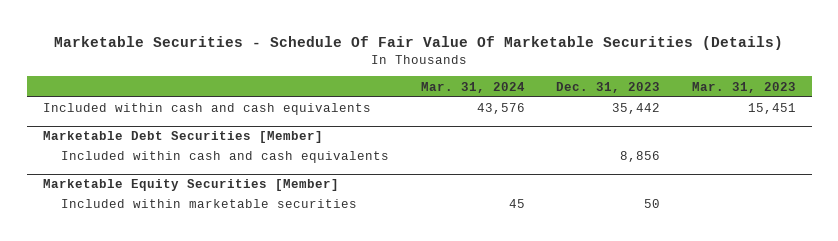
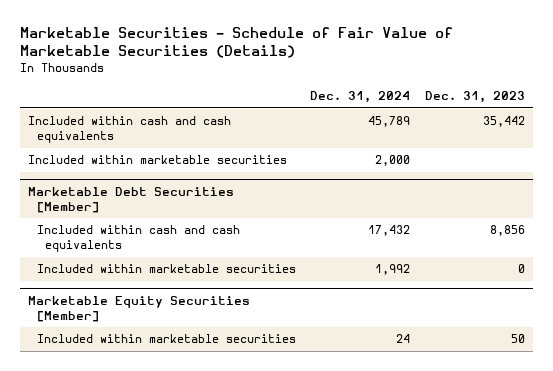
- Marketable Securities - Schedule Of Fair Value Of Marketable Securities (Details)
+ Marketable Securities - Schedule of Fair Value of Marketable Securities (Details)
- | Mar. 31, 2024 | Dec. 31, 2023 | Mar. 31, 2023
+ | Dec. 31, 2024 | Dec. 31, 2023
+ Included within marketable securities | 2,000 |
@ Marketable Debt Securities [Member]
+ Included within marketable securities | 1,992 | 0

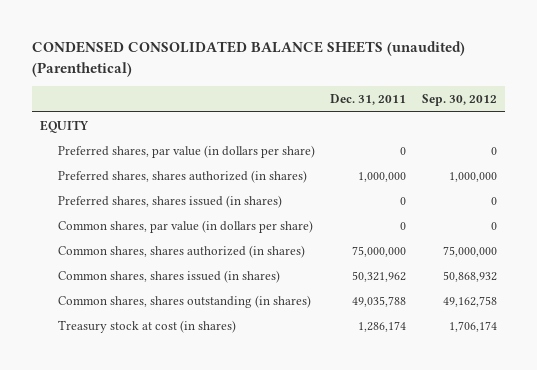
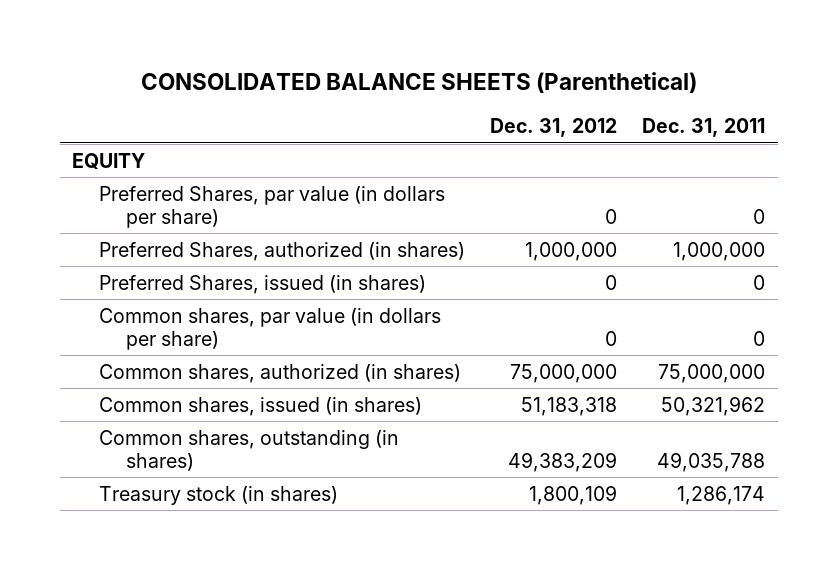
- CONDENSED CONSOLIDATED BALANCE SHEETS (unaudited) (Parenthetical)
+ CONSOLIDATED BALANCE SHEETS (Parenthetical)
- | Dec. 31, 2011 | Sep. 30, 2012
+ | Dec. 31, 2012 | Dec. 31, 2011
- Preferred shares, par value (in dollars per share) | 0 | 0
- Preferred shares, shares authorized (in shares) | 1,000,000 | 1,000,000
- Preferred shares, shares issued (in shares) | 0 | 0
+ Preferred Shares, par value (in dollars per share) | 0 | 0
+ Preferred Shares, authorized (in shares) | 1,000,000 | 1,000,000
+ Preferred Shares, issued (in shares) | 0 | 0
- Common shares, shares authorized (in shares) | 75,000,000 | 75,000,000
- Common shares, shares issued (in shares) | 50,321,962 | 50,868,932
- Common shares, shares outstanding (in shares) | 49,035,788 | 49,162,758
- Treasury stock at cost (in shares) | 1,286,174 | 1,706,174
+ Common shares, authorized (in shares) | 75,000,000 | 75,000,000
+ Common shares, issued (in shares) | 51,183,318 | 50,321,962
+ Common shares, outstanding (in shares) | 49,383,209 | 49,035,788
+ Treasury stock (in shares) | 1,800,109 | 1,286,174

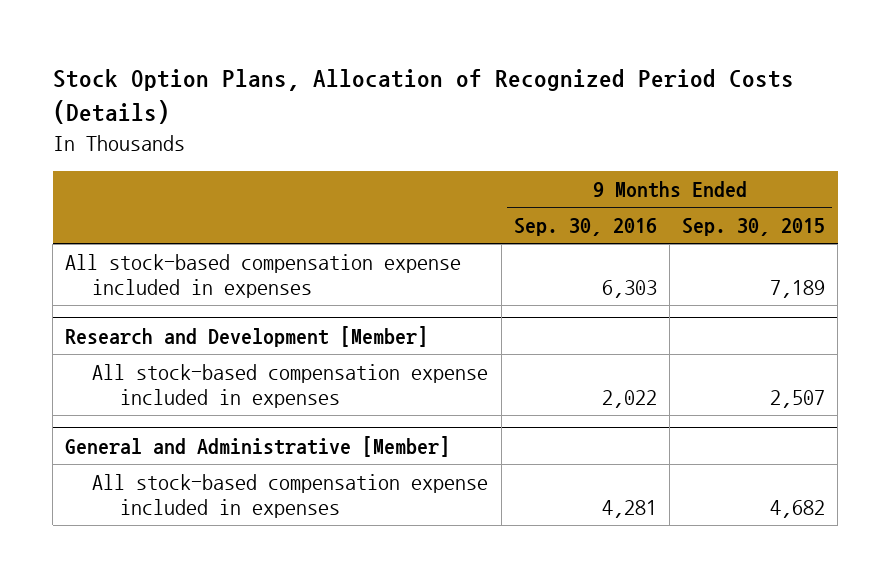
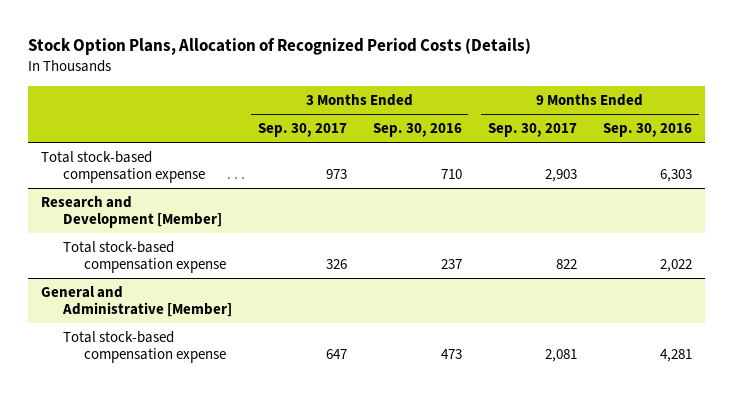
- | 9 Months Ended Sep. 30, 2016 | 9 Months Ended Sep. 30, 2015
+ | 3 Months Ended Sep. 30, 2017 | 3 Months Ended Sep. 30, 2016 | 9 Months Ended Sep. 30, 2017 | 9 Months Ended Sep. 30, 2016
- All stock-based compensation expense included in expenses | 6,303 | 7,189
+ Total stock-based compensation expense | 973 | 710 | 2,903 | 6,303
@ Research and Development [Member]
- All stock-based compensation expense included in expenses | 2,022 | 2,507
+ Total stock-based compensation expense | 326 | 237 | 822 | 2,022
@ General and Administrative [Member]
- All stock-based compensation expense included in expenses | 4,281 | 4,682
+ Total stock-based compensation expense | 647 | 473 | 2,081 | 4,281

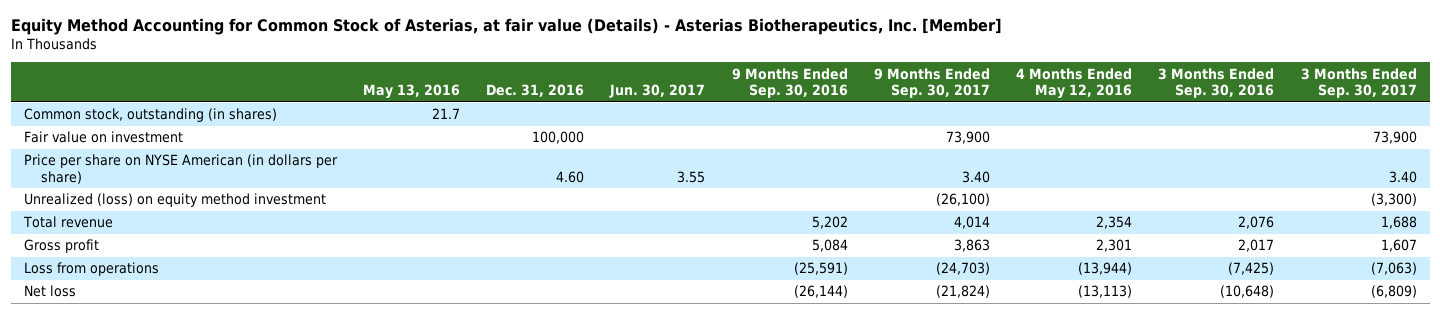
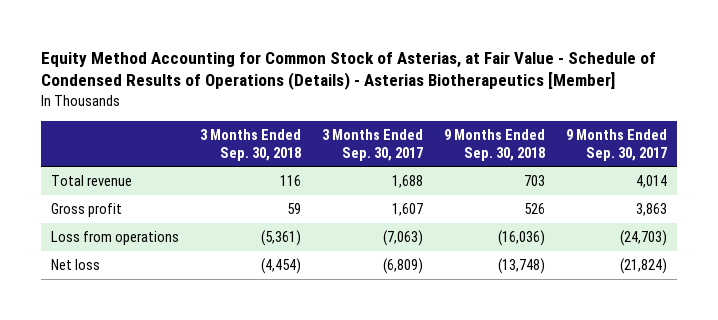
- Equity Method Accounting for Common Stock of Asterias, at fair value (Details) - Asterias Biotherapeutics, Inc. [Member]
+ Equity Method Accounting for Common Stock of Asterias, at Fair Value - Schedule of Condensed Results of Operations (Details) - Asterias Biotherapeutics [Member]
- | May 13, 2016 | Dec. 31, 2016 | Jun. 30, 2017 | 9 Months Ended Sep. 30, 2016 | 9 Months Ended Sep. 30, 2017 | 4 Months Ended May 12, 2016 | 3 Months Ended Sep. 30, 2016 | 3 Months Ended Sep. 30, 2017
+ | 3 Months Ended Sep. 30, 2018 | 3 Months Ended Sep. 30, 2017 | 9 Months Ended Sep. 30, 2018 | 9 Months Ended Sep. 30, 2017
- Common stock, outstanding (in shares) | 21.7 | | | | | | |
- Fair value on investment | | 100,000 | | | 73,900 | | | 73,900
- Price per share on NYSE American (in dollars per share) | | 4.60 | 3.55 | | 3.40 | | | 3.40
- Unrealized (loss) on equity method investment | | | | | (26,100) | | | (3,300)

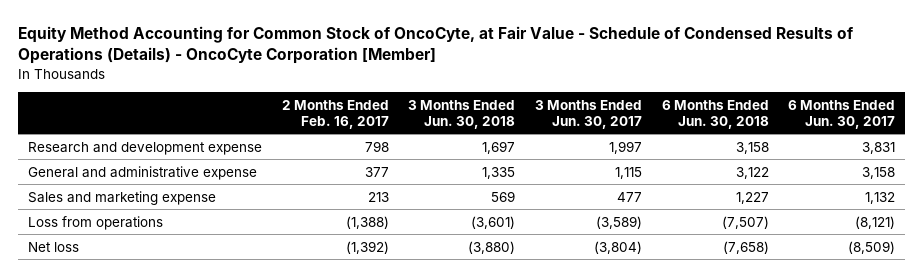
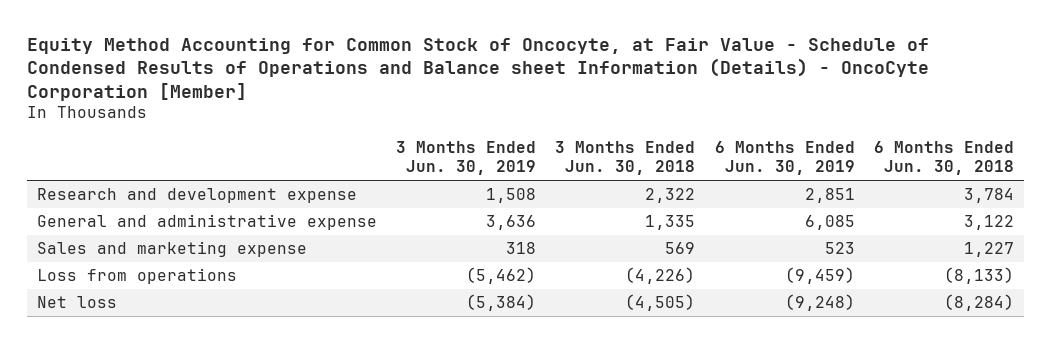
- Equity Method Accounting for Common Stock of OncoCyte, at Fair Value - Schedule of Condensed Results of Operations (Details) - OncoCyte Corporation [Member]
+ Equity Method Accounting for Common Stock of Oncocyte, at Fair Value - Schedule of Condensed Results of Operations and Balance sheet Information (Details) - OncoCyte Corporation [Member]
- | 2 Months Ended Feb. 16, 2017 | 3 Months Ended Jun. 30, 2018 | 3 Months Ended Jun. 30, 2017 | 6 Months Ended Jun. 30, 2018 | 6 Months Ended Jun. 30, 2017
+ | 3 Months Ended Jun. 30, 2019 | 3 Months Ended Jun. 30, 2018 | 6 Months Ended Jun. 30, 2019 | 6 Months Ended Jun. 30, 2018
- Research and development expense | 798 | 1,697 | 1,997 | 3,158 | 3,831
+ Research and development expense | 1,508 | 2,322 | 2,851 | 3,784
- Loss from operations | (1,388) | (3,601) | (3,589) | (7,507) | (8,121)
- Net loss | (1,392) | (3,880) | (3,804) | (7,658) | (8,509)
+ Loss from operations | (5,462) | (4,226) | (9,459) | (8,133)
+ Net loss | (5,384) | (4,505) | (9,248) | (8,284)

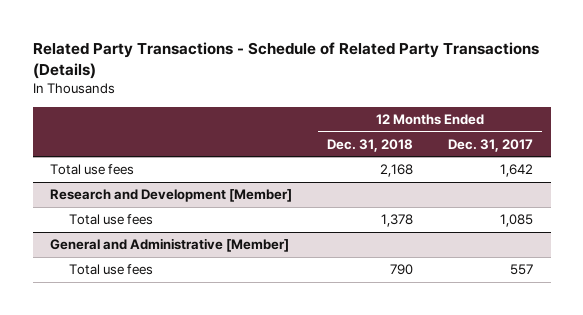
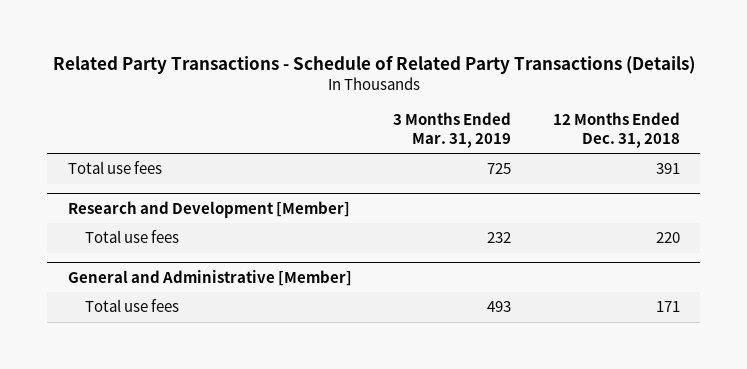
- | 12 Months Ended Dec. 31, 2018 | 12 Months Ended Dec. 31, 2017
+ | 3 Months Ended Mar. 31, 2019 | 12 Months Ended Dec. 31, 2018
- Total use fees | 2,168 | 1,642
+ Total use fees | 725 | 391
@ Research and Development [Member]
- Total use fees | 1,378 | 1,085
+ Total use fees | 232 | 220
@ General and Administrative [Member]
- Total use fees | 790 | 557
+ Total use fees | 493 | 171

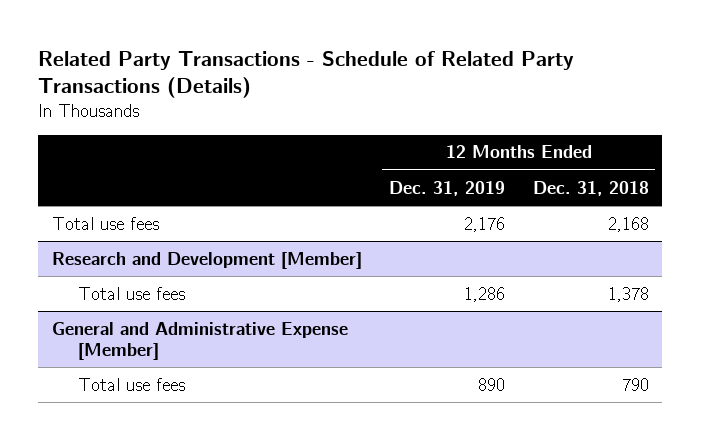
- | 3 Months Ended Mar. 31, 2019 | 12 Months Ended Dec. 31, 2018
+ | 12 Months Ended Dec. 31, 2019 | 12 Months Ended Dec. 31, 2018
- Total use fees | 725 | 391
+ Total use fees | 2,176 | 2,168
@ Research and Development [Member]
- Total use fees | 232 | 220
- General and Administrative [Member]
- Total use fees | 493 | 171
@ Research and Development [Member]
+ Total use fees | 1,286 | 1,378
+ General and Administrative Expense [Member]
+ Total use fees | 890 | 790

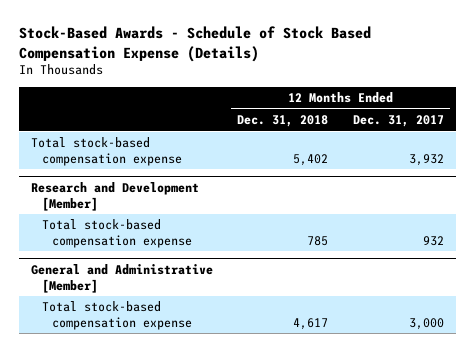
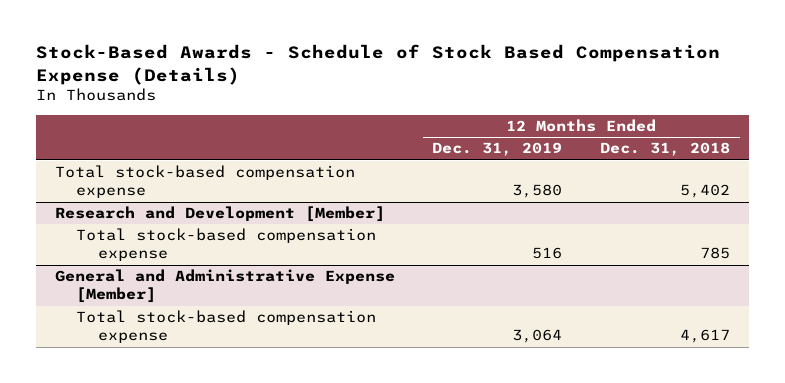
- | 12 Months Ended Dec. 31, 2018 | 12 Months Ended Dec. 31, 2017
+ | 12 Months Ended Dec. 31, 2019 | 12 Months Ended Dec. 31, 2018
- General and Administrative [Member]
+ General and Administrative Expense [Member]

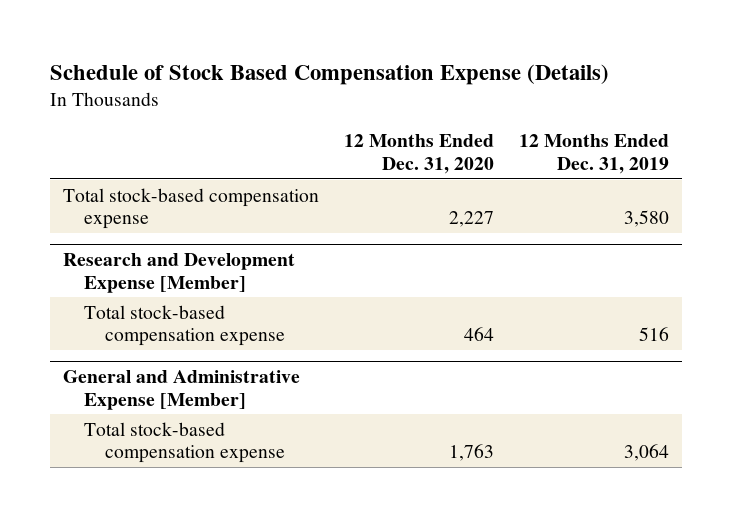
- Stock-Based Awards - Schedule of Stock Based Compensation Expense (Details)
+ Schedule of Stock Based Compensation Expense (Details)
- | 12 Months Ended Dec. 31, 2019 | 12 Months Ended Dec. 31, 2018
+ | 12 Months Ended Dec. 31, 2020 | 12 Months Ended Dec. 31, 2019
- Research and Development [Member]
+ Research and Development Expense [Member]

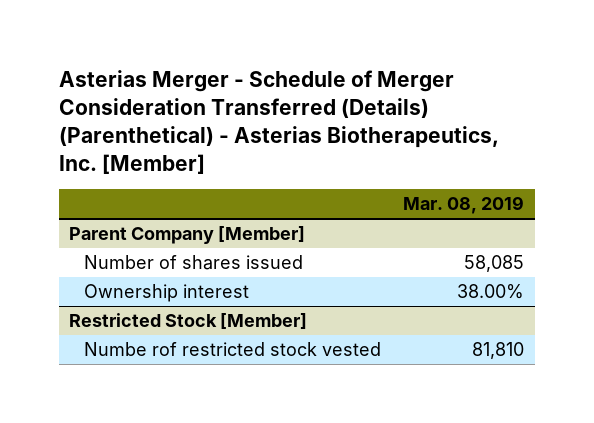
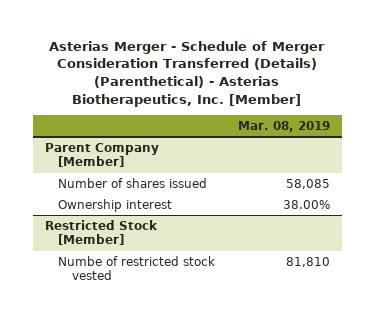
@ Restricted Stock [Member]
- Numbe rof restricted stock vested | 81,810
+ Numbe of restricted stock vested | 81,810

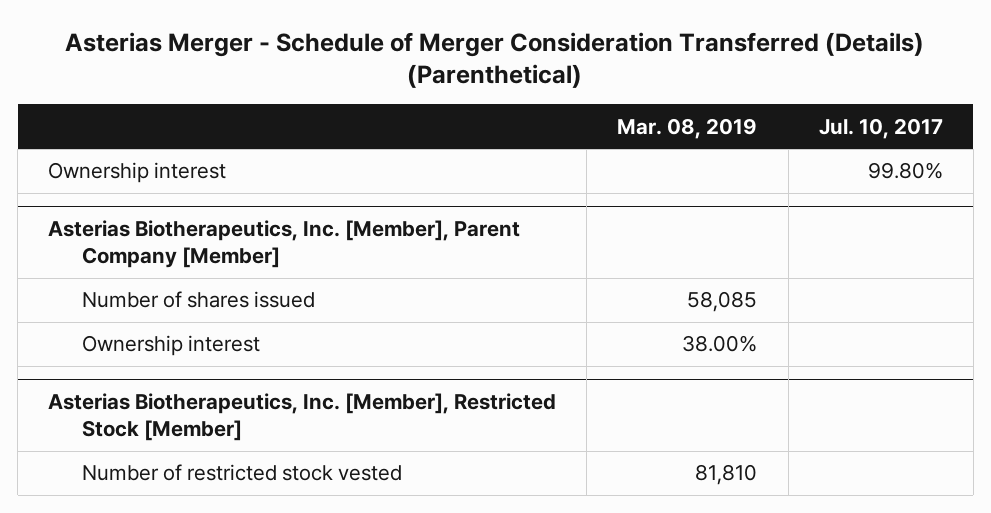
- Asterias Merger - Schedule of Merger Consideration Transferred (Details) (Parenthetical) - Asterias Biotherapeutics, Inc. [Member]
+ Asterias Merger - Schedule of Merger Consideration Transferred (Details) (Parenthetical)
- | Mar. 08, 2019
+ | Mar. 08, 2019 | Jul. 10, 2017
- Parent Company [Member]
+ Ownership interest | | 99.80%
+ Asterias Biotherapeutics, Inc. [Member], Parent Company [Member]
- Restricted Stock [Member]
- Numbe of restricted stock vested | 81,810
+ Asterias Biotherapeutics, Inc. [Member], Restricted Stock [Member]
+ Number of restricted stock vested | 81,810 |

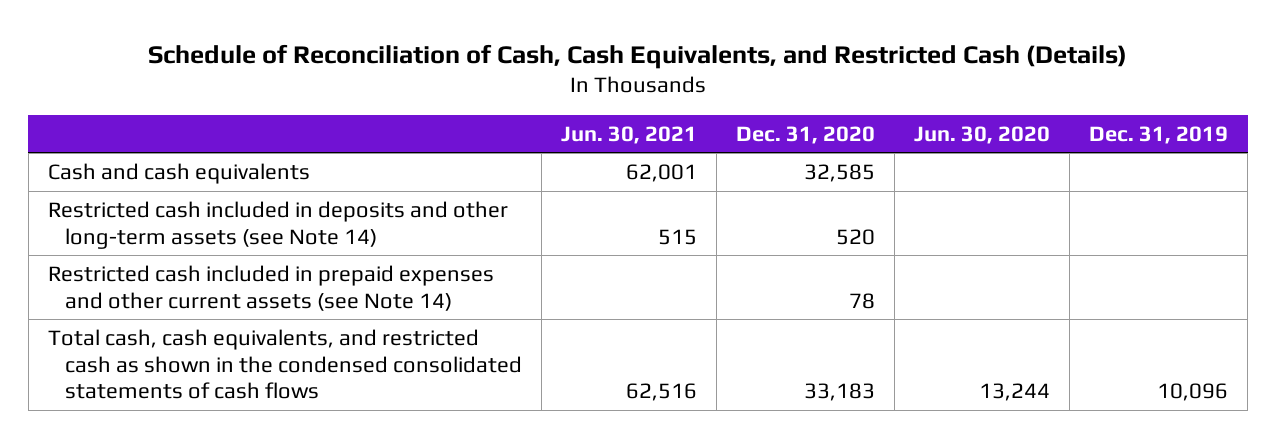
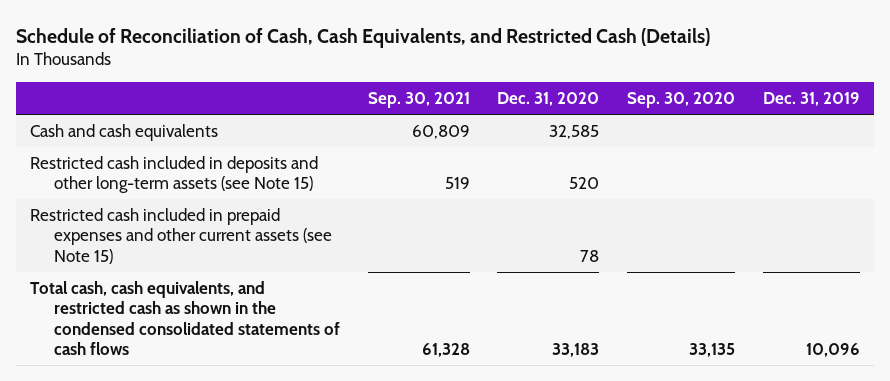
- | Jun. 30, 2021 | Dec. 31, 2020 | Jun. 30, 2020 | Dec. 31, 2019
+ | Sep. 30, 2021 | Dec. 31, 2020 | Sep. 30, 2020 | Dec. 31, 2019
- Restricted cash included in deposits and other long-term assets (see Note 14) | 515 | 520 | |
- Restricted cash included in prepaid expenses and other current assets (see Note 14) | | 78 | |
+ Restricted cash included in deposits and other long-term assets (see Note 15) | 519 | 520 | |
+ Restricted cash included in prepaid expenses and other current assets (see Note 15) | | 78 | |

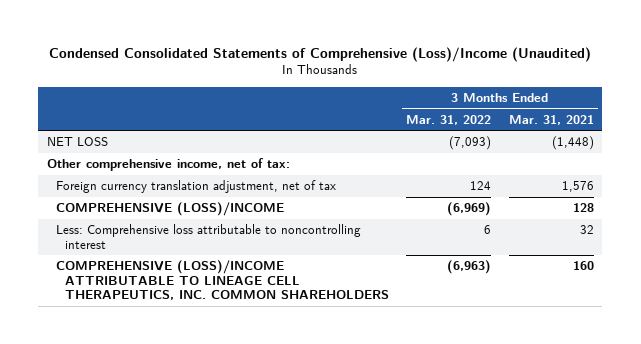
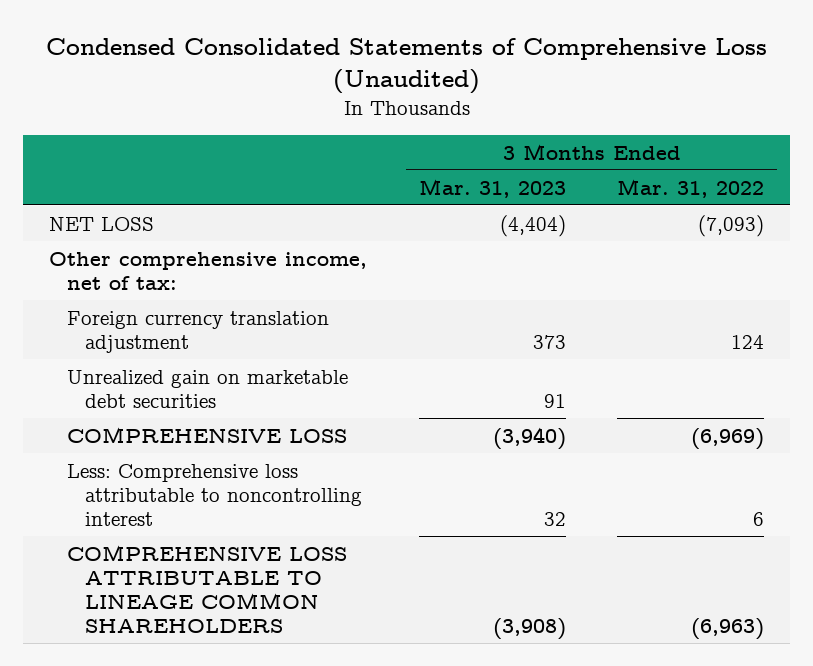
- Condensed Consolidated Statements of Comprehensive (Loss)/Income (Unaudited)
+ Condensed Consolidated Statements of Comprehensive Loss (Unaudited)
- | 3 Months Ended Mar. 31, 2022 | 3 Months Ended Mar. 31, 2021
+ | 3 Months Ended Mar. 31, 2023 | 3 Months Ended Mar. 31, 2022
- Foreign currency translation adjustment, net of tax | 124 | 1,576
- COMPREHENSIVE (LOSS)/INCOME | (6,969) | 128
+ Foreign currency translation adjustment | 373 | 124
+ Unrealized gain on marketable debt securities | 91 |
+ COMPREHENSIVE LOSS | (3,940) | (6,969)
- COMPREHENSIVE (LOSS)/INCOME ATTRIBUTABLE TO LINEAGE CELL THERAPEUTICS, INC. COMMON SHAREHOLDERS | (6,963) | 160
+ COMPREHENSIVE LOSS ATTRIBUTABLE TO LINEAGE COMMON SHAREHOLDERS | (3,908) | (6,963)

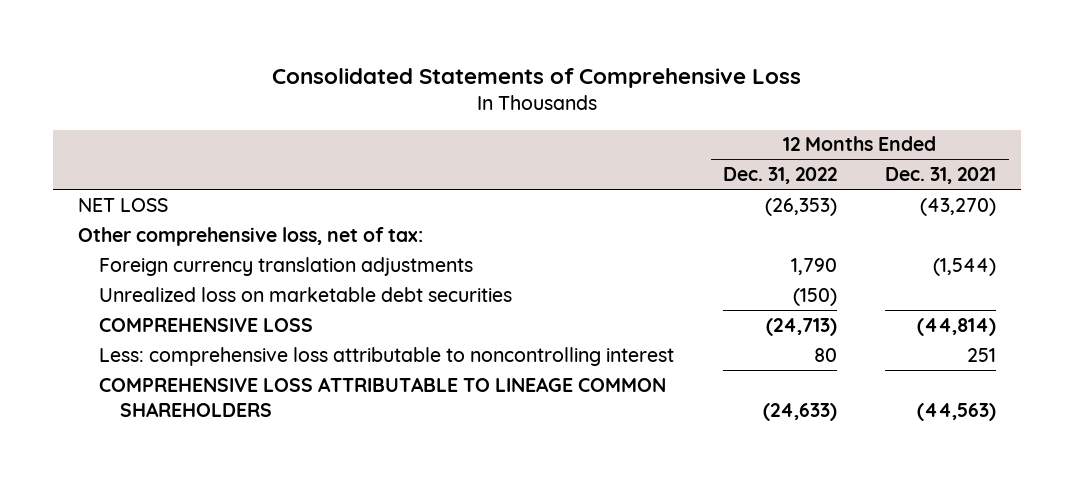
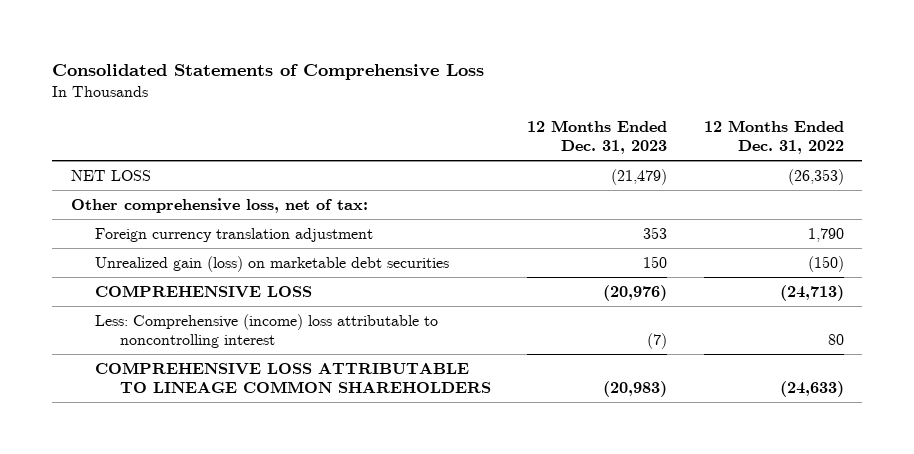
- | 12 Months Ended Dec. 31, 2022 | 12 Months Ended Dec. 31, 2021
+ | 12 Months Ended Dec. 31, 2023 | 12 Months Ended Dec. 31, 2022
- Foreign currency translation adjustments | 1,790 | (1,544)
- Unrealized loss on marketable debt securities | (150) |
+ Foreign currency translation adjustment | 353 | 1,790
+ Unrealized gain (loss) on marketable debt securities | 150 | (150)
- Less: comprehensive loss attributable to noncontrolling interest | 80 | 251
+ Less: Comprehensive (income) loss attributable to noncontrolling interest | (7) | 80

